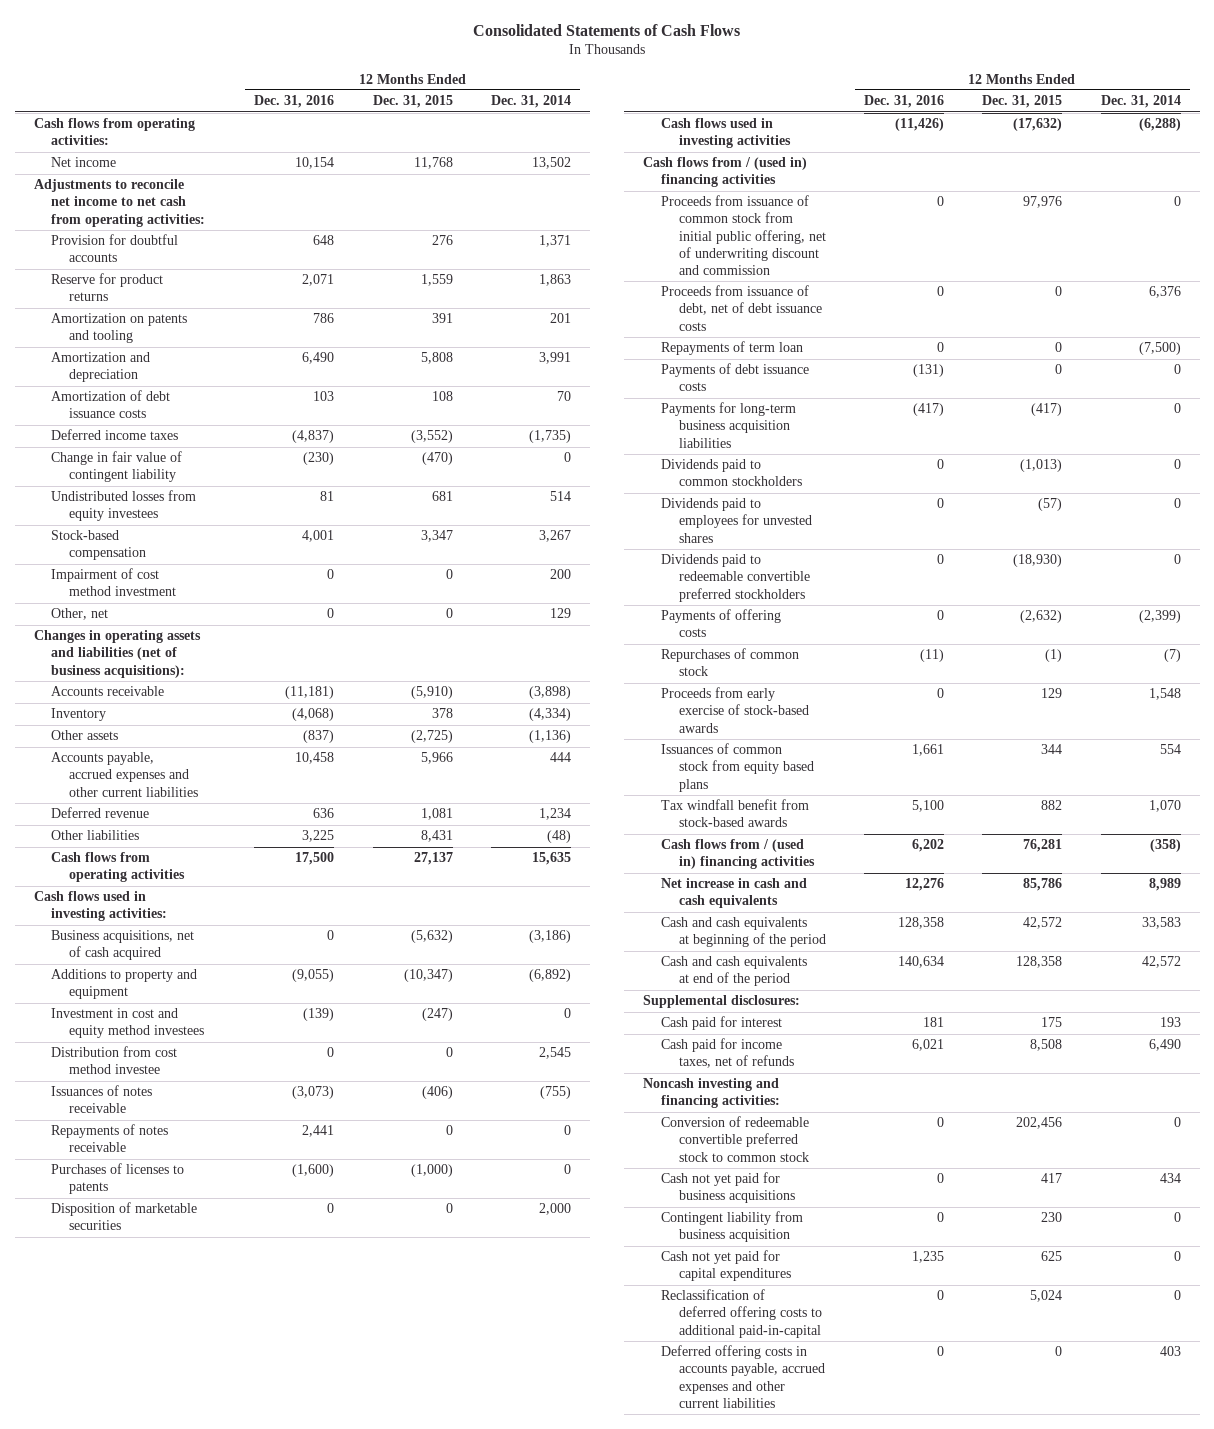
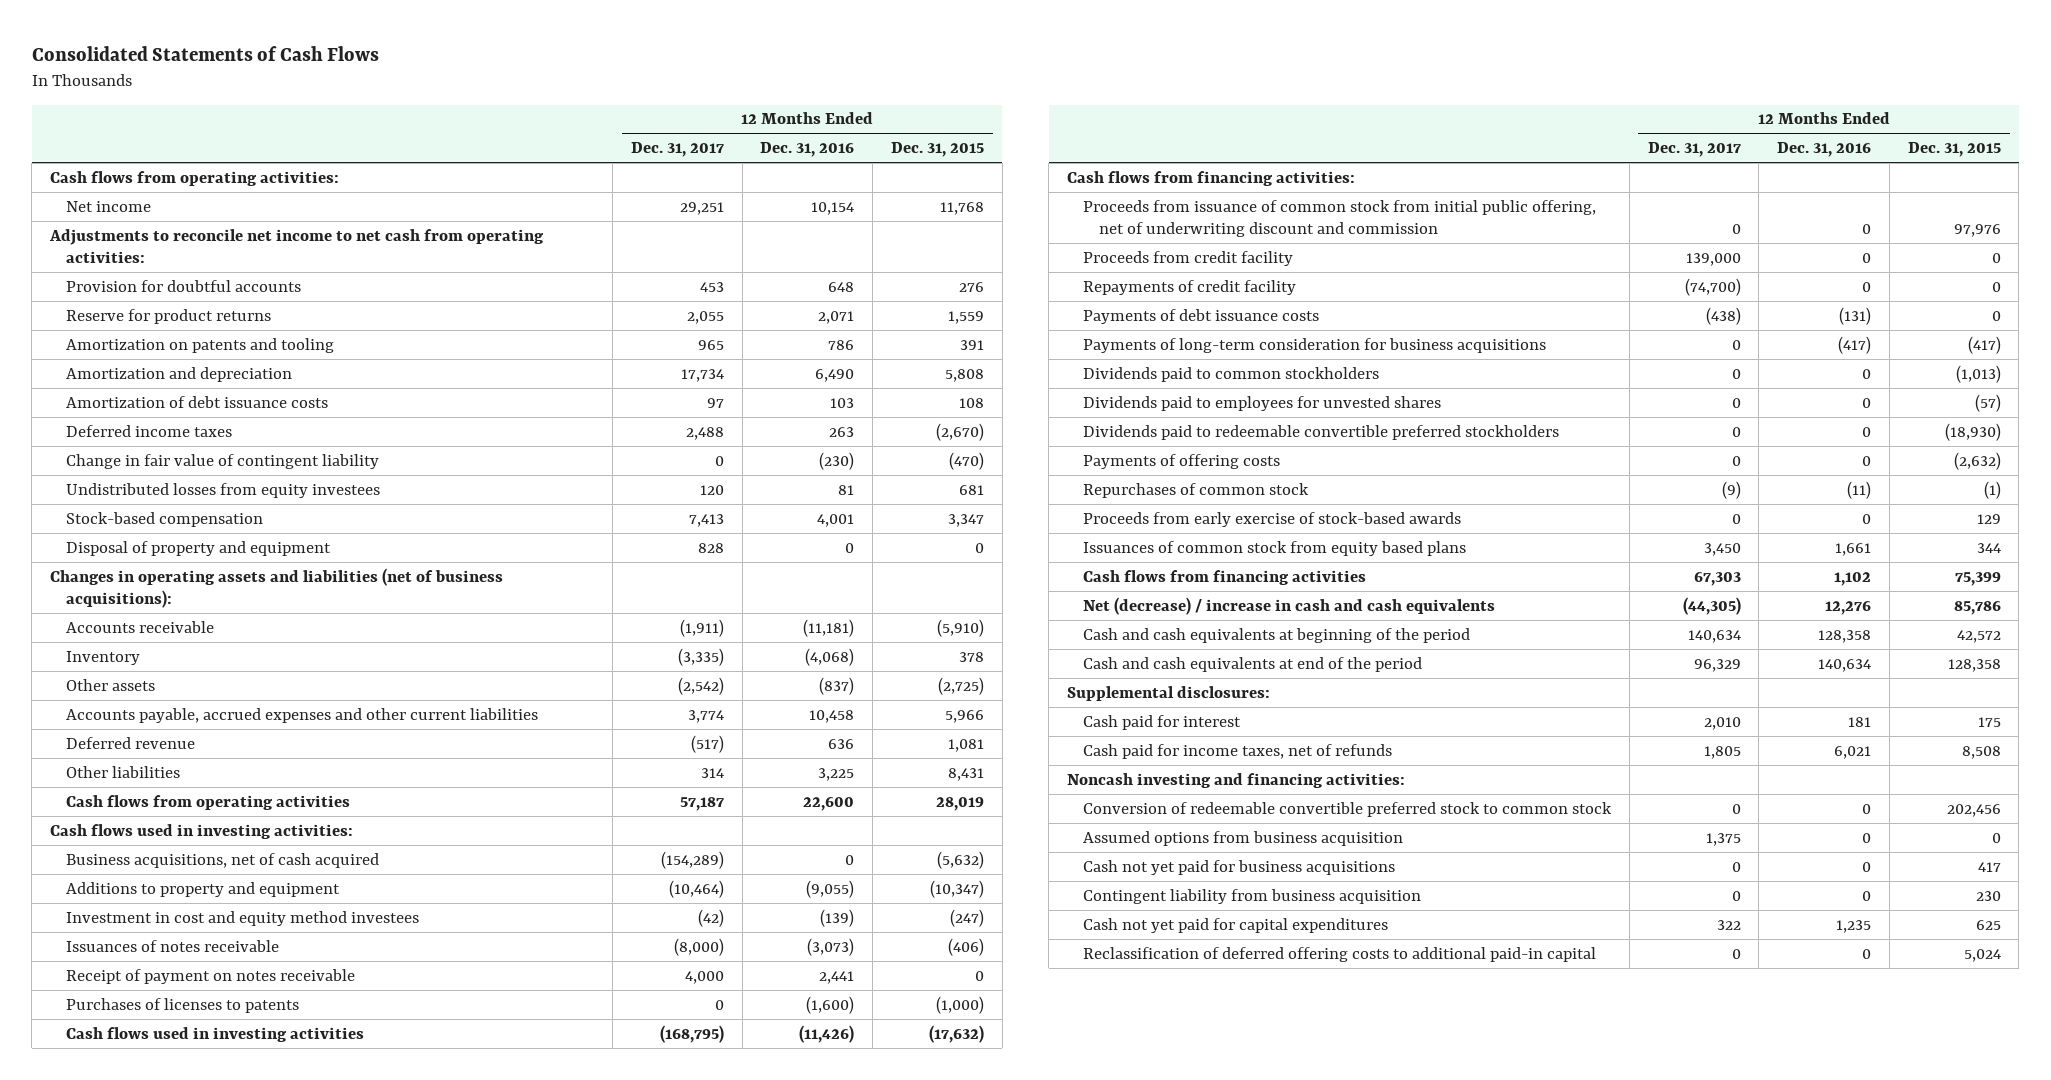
- | 12 Months Ended Dec. 31, 2016 | 12 Months Ended Dec. 31, 2015 | 12 Months Ended Dec. 31, 2014
+ | 12 Months Ended Dec. 31, 2017 | 12 Months Ended Dec. 31, 2016 | 12 Months Ended Dec. 31, 2015
- Deferred income taxes | (4,837) | (3,552) | (1,735)
+ Deferred income taxes | 2,488 | 263 | (2,670)
- Impairment of cost method investment | 0 | 0 | 200
- Other, net | 0 | 0 | 129
+ Disposal of property and equipment | 828 | 0 | 0
- Cash flows from operating activities | 17,500 | 27,137 | 15,635
+ Cash flows from operating activities | 57,187 | 22,600 | 28,019
- Distribution from cost method investee | 0 | 0 | 2,545
- Repayments of notes receivable | 2,441 | 0 | 0
+ Receipt of payment on notes receivable | 4,000 | 2,441 | 0
- Disposition of marketable securities | 0 | 0 | 2,000
- Cash flows from / (used in) financing activities
+ Cash flows from financing activities:
- Proceeds from issuance of debt, net of debt issuance costs | 0 | 0 | 6,376
- Repayments of term loan | 0 | 0 | (7,500)
+ Proceeds from credit facility | 139,000 | 0 | 0
+ Repayments of credit facility | (74,700) | 0 | 0
- Payments for long-term business acquisition liabilities | (417) | (417) | 0
+ Payments of long-term consideration for business acquisitions | 0 | (417) | (417)
- Tax windfall benefit from stock-based awards | 5,100 | 882 | 1,070
- Cash flows from / (used in) financing activities | 6,202 | 76,281 | (358)
- Net increase in cash and cash equivalents | 12,276 | 85,786 | 8,989
+ Cash flows from financing activities | 67,303 | 1,102 | 75,399
+ Net (decrease) / increase in cash and cash equivalents | (44,305) | 12,276 | 85,786
+ Assumed options from business acquisition | 1,375 | 0 | 0
- Reclassification of deferred offering costs to additional paid-in-capital | 0 | 5,024 | 0
- Deferred offering costs in accounts payable, accrued expenses and other current liabilities | 0 | 0 | 403
+ Reclassification of deferred offering costs to additional paid-in capital | 0 | 0 | 5,024

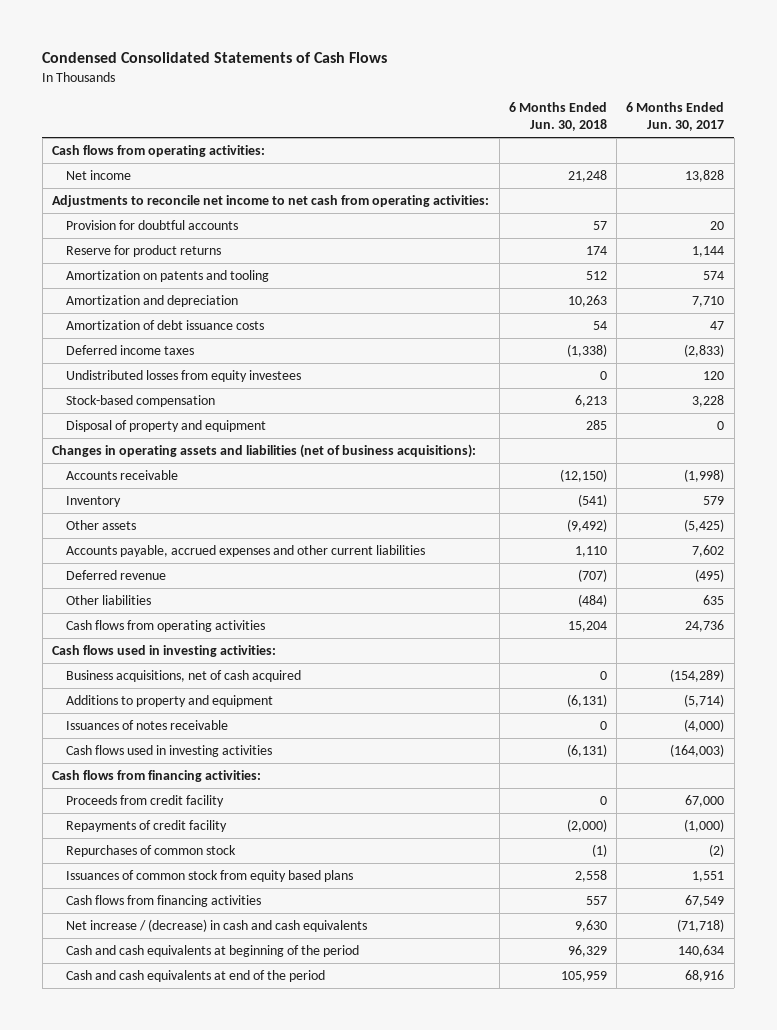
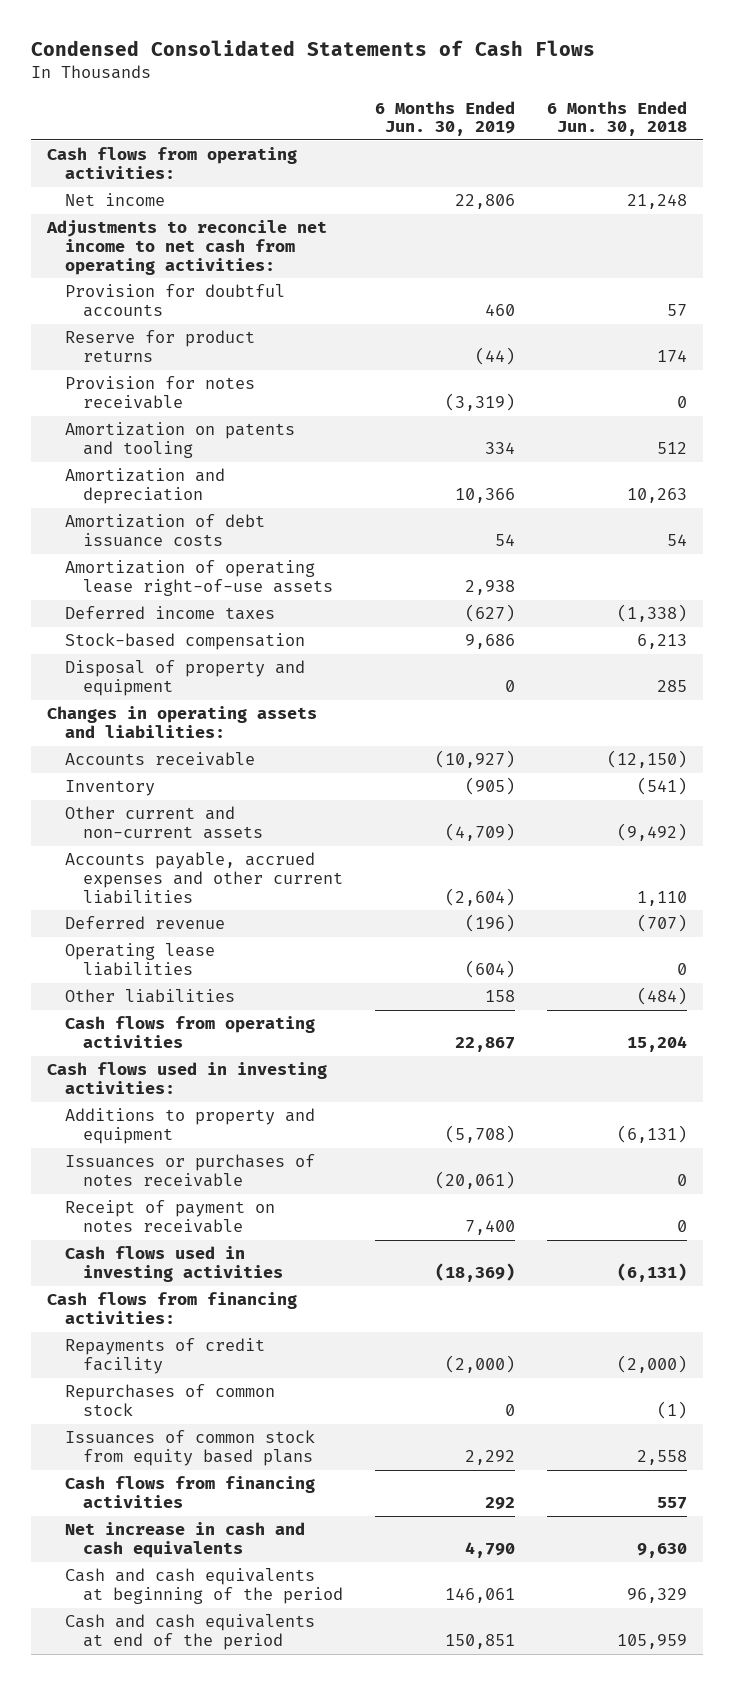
- | 6 Months Ended Jun. 30, 2018 | 6 Months Ended Jun. 30, 2017
+ | 6 Months Ended Jun. 30, 2019 | 6 Months Ended Jun. 30, 2018
+ Provision for notes receivable | (3,319) | 0
+ Amortization of operating lease right-of-use assets | 2,938 |
- Undistributed losses from equity investees | 0 | 120
- Changes in operating assets and liabilities (net of business acquisitions):
+ Changes in operating assets and liabilities:
- Other assets | (9,492) | (5,425)
+ Other current and non-current assets | (4,709) | (9,492)
+ Operating lease liabilities | (604) | 0
- Business acquisitions, net of cash acquired | 0 | (154,289)
- Issuances of notes receivable | 0 | (4,000)
+ Issuances or purchases of notes receivable | (20,061) | 0
+ Receipt of payment on notes receivable | 7,400 | 0
- Proceeds from credit facility | 0 | 67,000
- Net increase / (decrease) in cash and cash equivalents | 9,630 | (71,718)
+ Net increase in cash and cash equivalents | 4,790 | 9,630

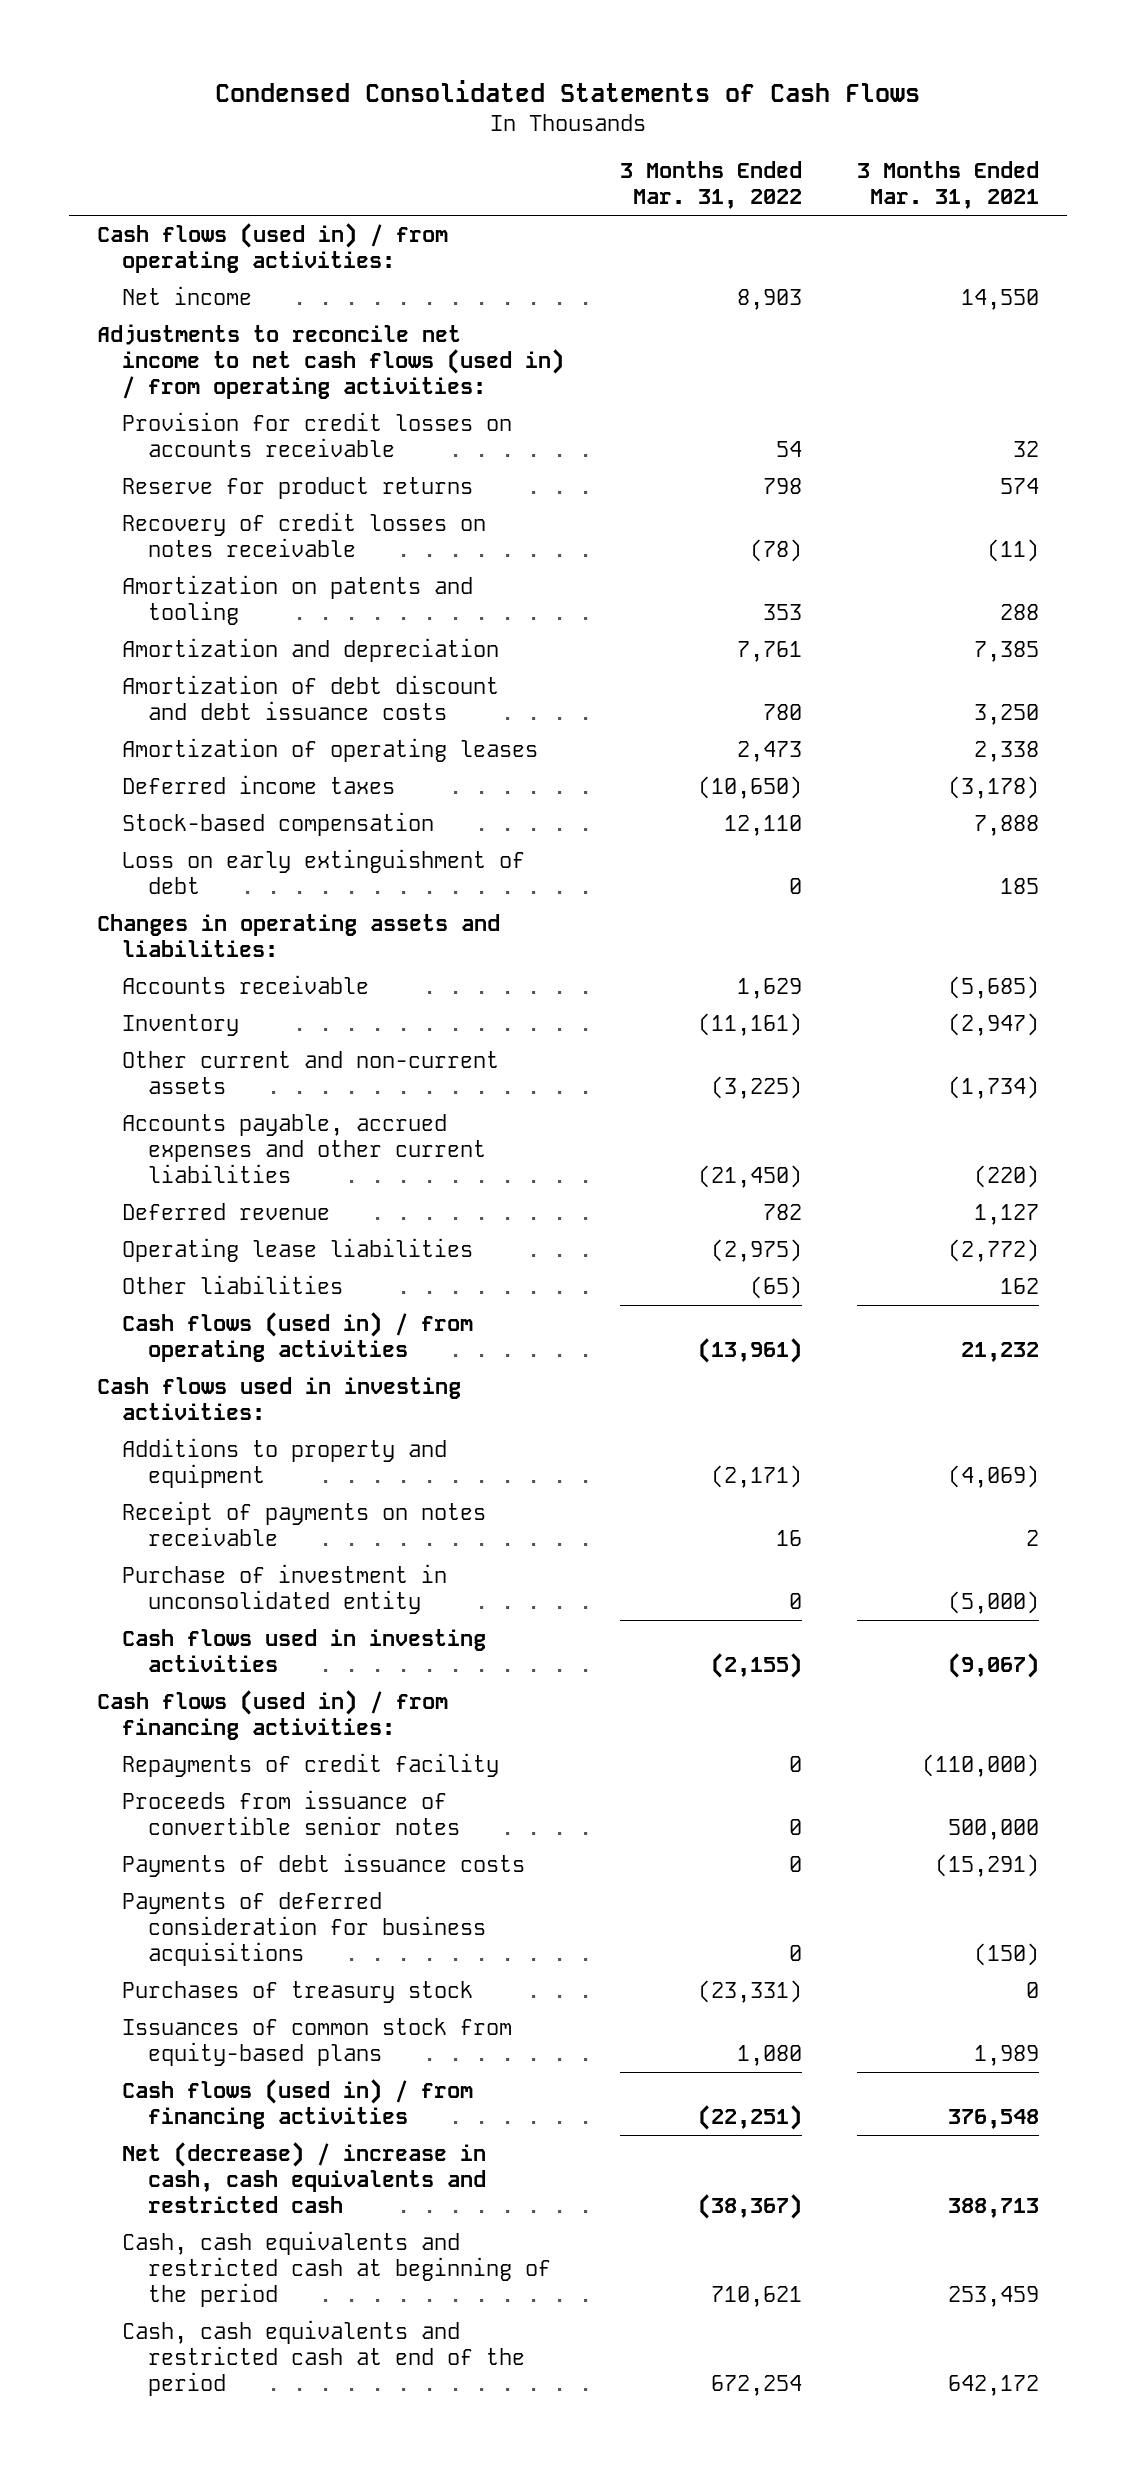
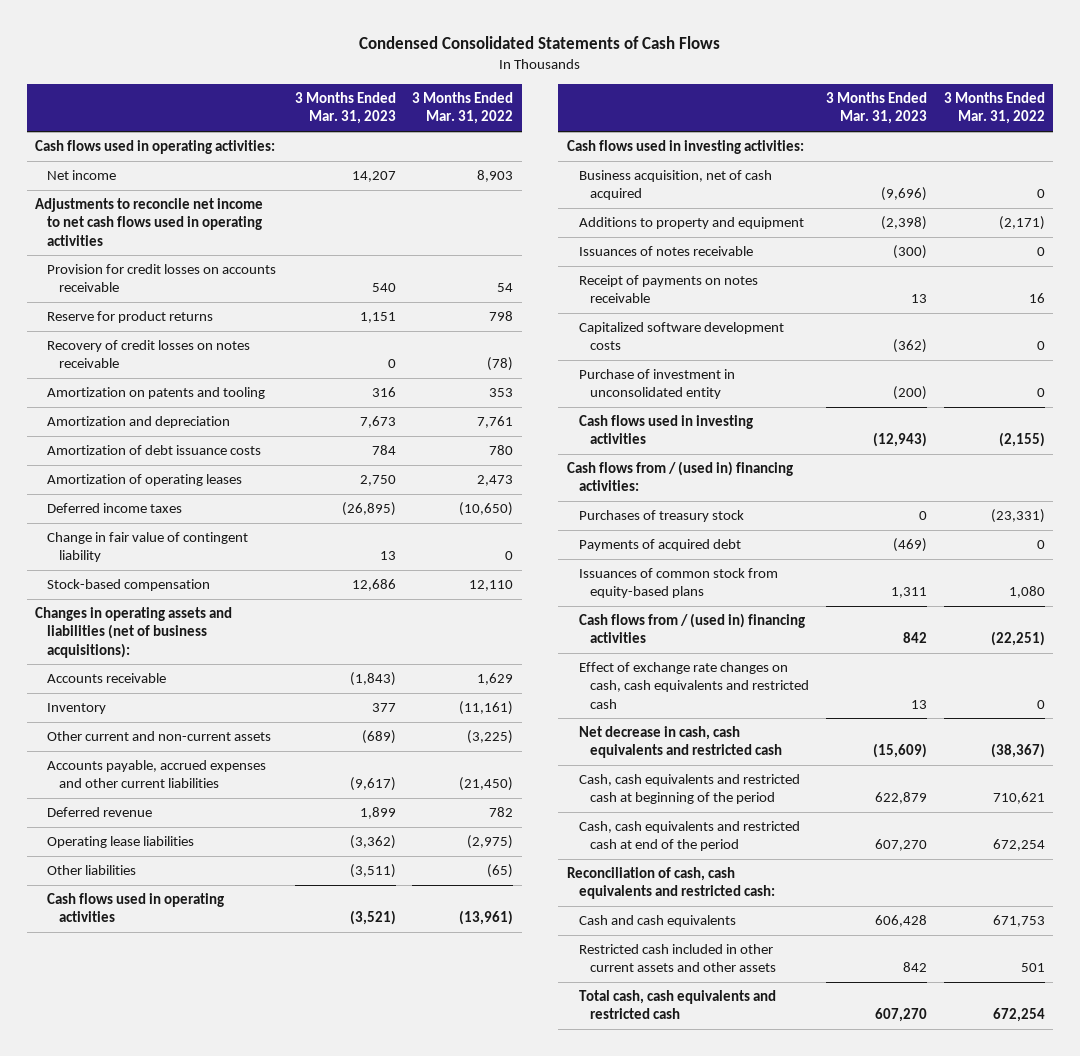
- | 3 Months Ended Mar. 31, 2022 | 3 Months Ended Mar. 31, 2021
+ | 3 Months Ended Mar. 31, 2023 | 3 Months Ended Mar. 31, 2022
- Cash flows (used in) / from operating activities:
+ Cash flows used in operating activities:
- Adjustments to reconcile net income to net cash flows (used in) / from operating activities:
+ Adjustments to reconcile net income to net cash flows used in operating activities
- Amortization of debt discount and debt issuance costs | 780 | 3,250
+ Amortization of debt issuance costs | 784 | 780
+ Change in fair value of contingent liability | 13 | 0
- Loss on early extinguishment of debt | 0 | 185
- Changes in operating assets and liabilities:
+ Changes in operating assets and liabilities (net of business acquisitions):
- Cash flows (used in) / from operating activities | (13,961) | 21,232
+ Cash flows used in operating activities | (3,521) | (13,961)
+ Business acquisition, net of cash acquired | (9,696) | 0
+ Issuances of notes receivable | (300) | 0
+ Capitalized software development costs | (362) | 0
- Cash flows (used in) / from financing activities:
- Repayments of credit facility | 0 | (110,000)
- Proceeds from issuance of convertible senior notes | 0 | 500,000
- Payments of debt issuance costs | 0 | (15,291)
- Payments of deferred consideration for business acquisitions | 0 | (150)
+ Cash flows from / (used in) financing activities:
+ Payments of acquired debt | (469) | 0
- Cash flows (used in) / from financing activities | (22,251) | 376,548
- Net (decrease) / increase in cash, cash equivalents and restricted cash | (38,367) | 388,713
+ Cash flows from / (used in) financing activities | 842 | (22,251)
+ Effect of exchange rate changes on cash, cash equivalents and restricted cash | 13 | 0
+ Net decrease in cash, cash equivalents and restricted cash | (15,609) | (38,367)
+ Reconciliation of cash, cash equivalents and restricted cash:
+ Cash and cash equivalents | 606,428 | 671,753
+ Restricted cash included in other current assets and other assets | 842 | 501
+ Total cash, cash equivalents and restricted cash | 607,270 | 672,254

